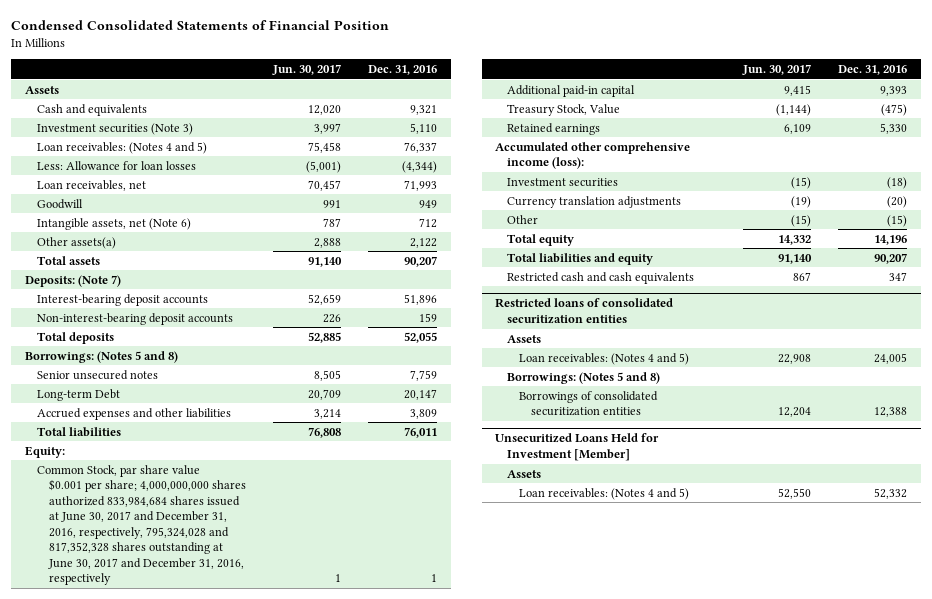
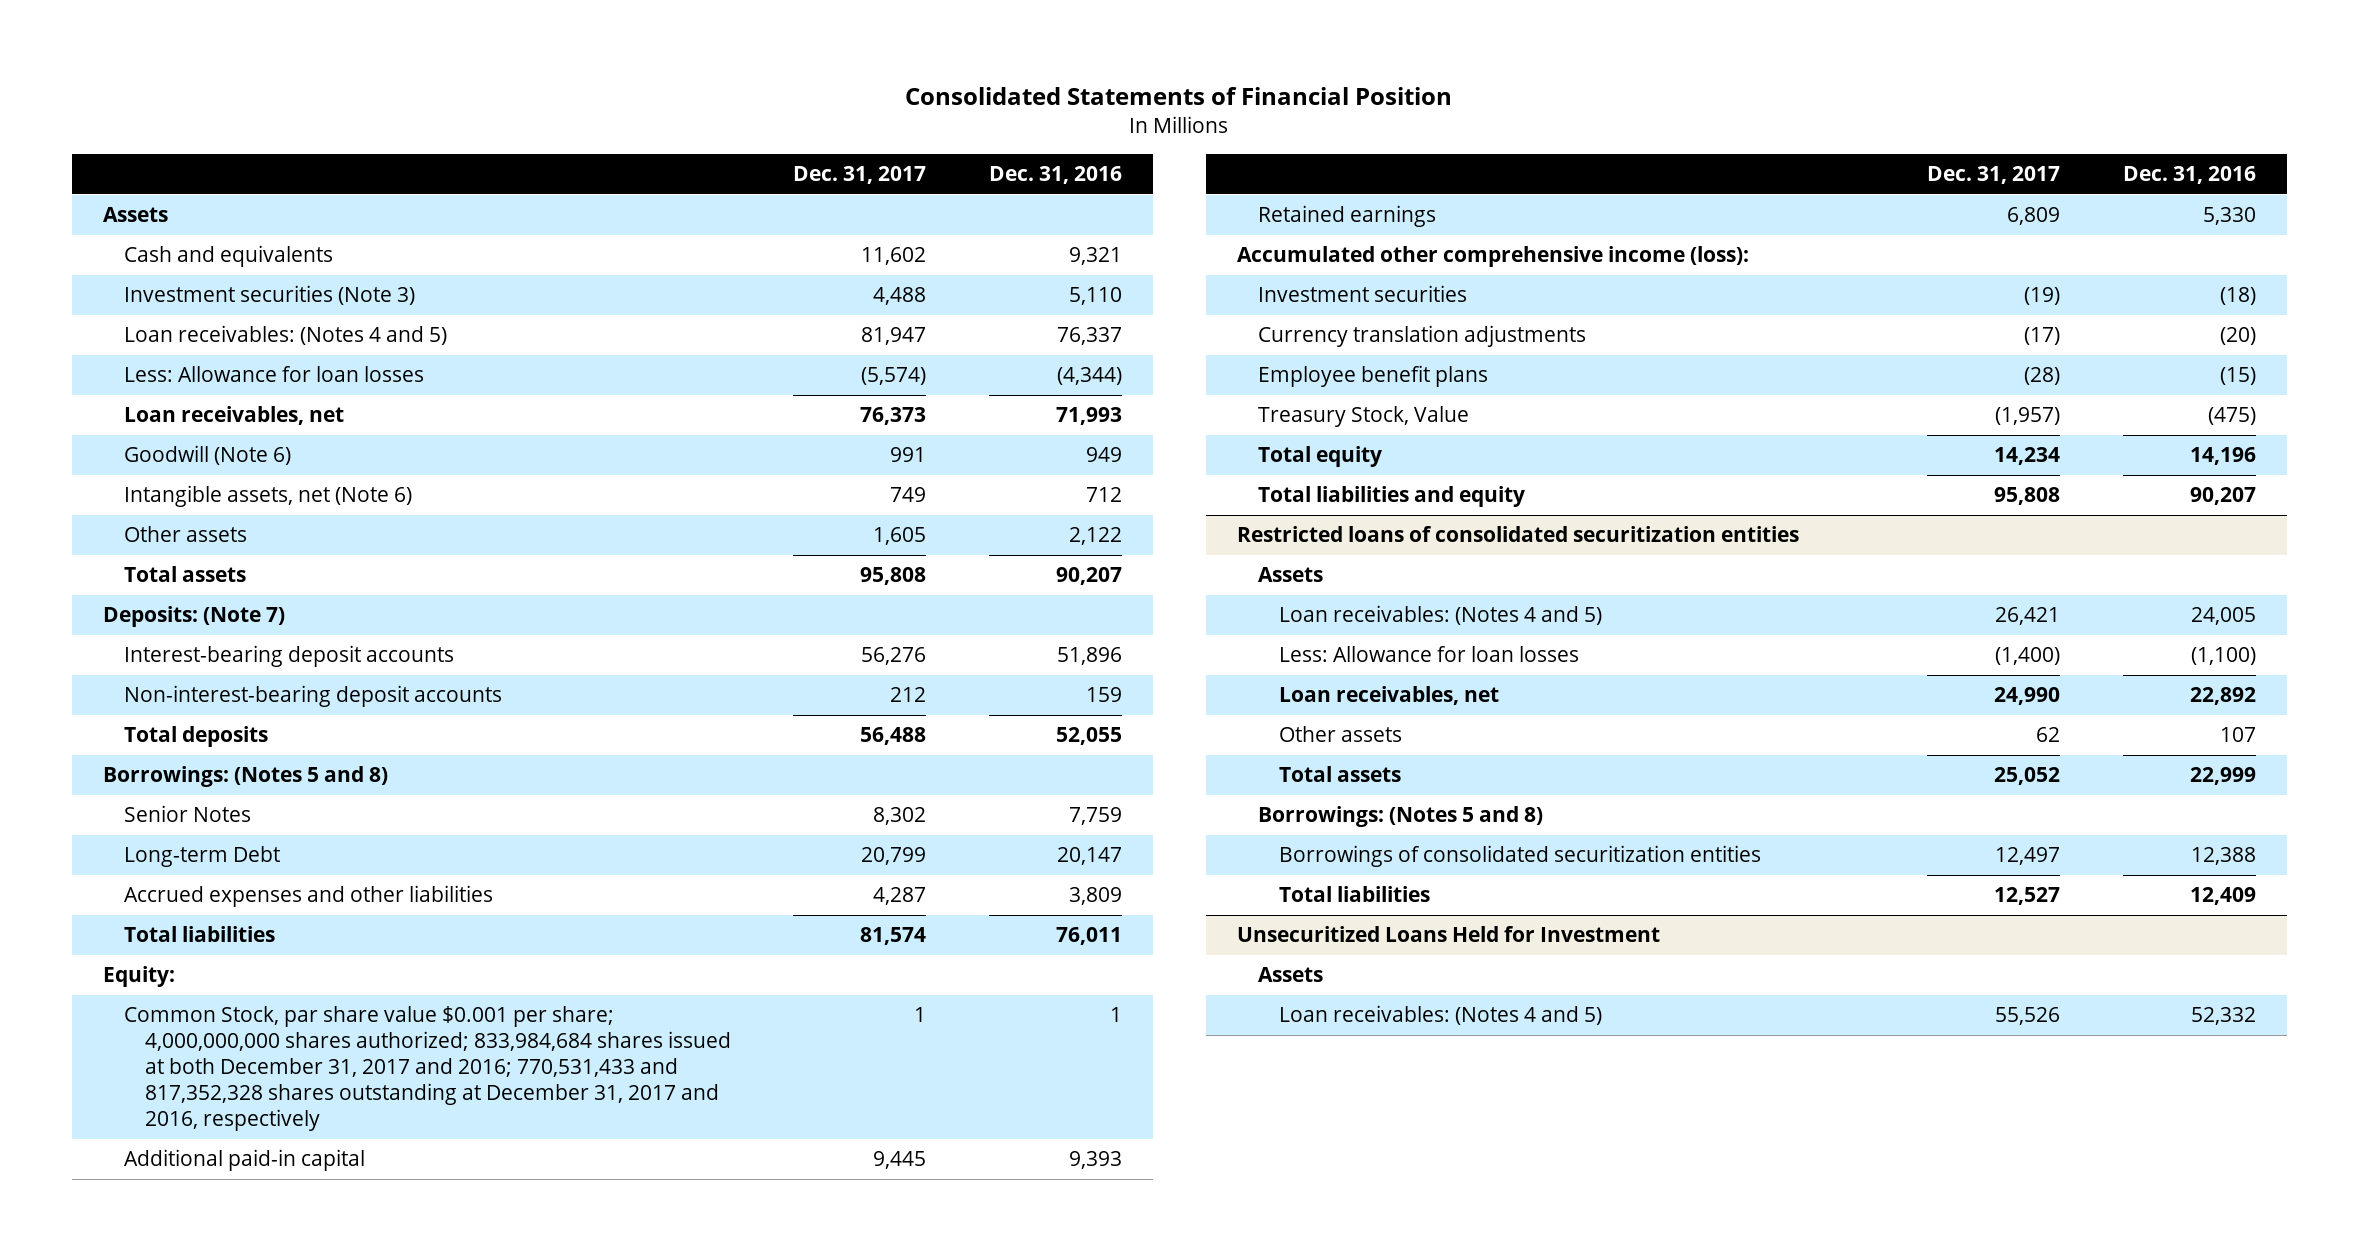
- Condensed Consolidated Statements of Financial Position
+ Consolidated Statements of Financial Position
- | Jun. 30, 2017 | Dec. 31, 2016
+ | Dec. 31, 2017 | Dec. 31, 2016
- Goodwill | 991 | 949
+ Goodwill (Note 6) | 991 | 949
- Other assets(a) | 2,888 | 2,122
+ Other assets | 1,605 | 2,122
- Senior unsecured notes | 8,505 | 7,759
+ Senior Notes | 8,302 | 7,759
- Common Stock, par share value $0.001 per share; 4,000,000,000 shares authorized 833,984,684 shares issued at June 30, 2017 and December 31, 2016, respectively, 795,324,028 and 817,352,328 shares outstanding at June 30, 2017 and December 31, 2016, respectively | 1 | 1
+ Common Stock, par share value $0.001 per share; 4,000,000,000 shares authorized; 833,984,684 shares issued at both December 31, 2017 and 2016; 770,531,433 and 817,352,328 shares outstanding at December 31, 2017 and 2016, respectively | 1 | 1
- Other | (15) | (15)
+ Employee benefit plans | (28) | (15)
moved down: Treasury Stock, Value | (1,957) | (475)
- Restricted cash and cash equivalents | 867 | 347
@ Restricted loans of consolidated securitization entities
+ Less: Allowance for loan losses | (1,400) | (1,100)
+ Loan receivables, net | 24,990 | 22,892
+ Other assets | 62 | 107
+ Total assets | 25,052 | 22,999
- Unsecuritized Loans Held for Investment [Member]
@ Restricted loans of consolidated securitization entities
+ Total liabilities | 12,527 | 12,409
+ Unsecuritized Loans Held for Investment

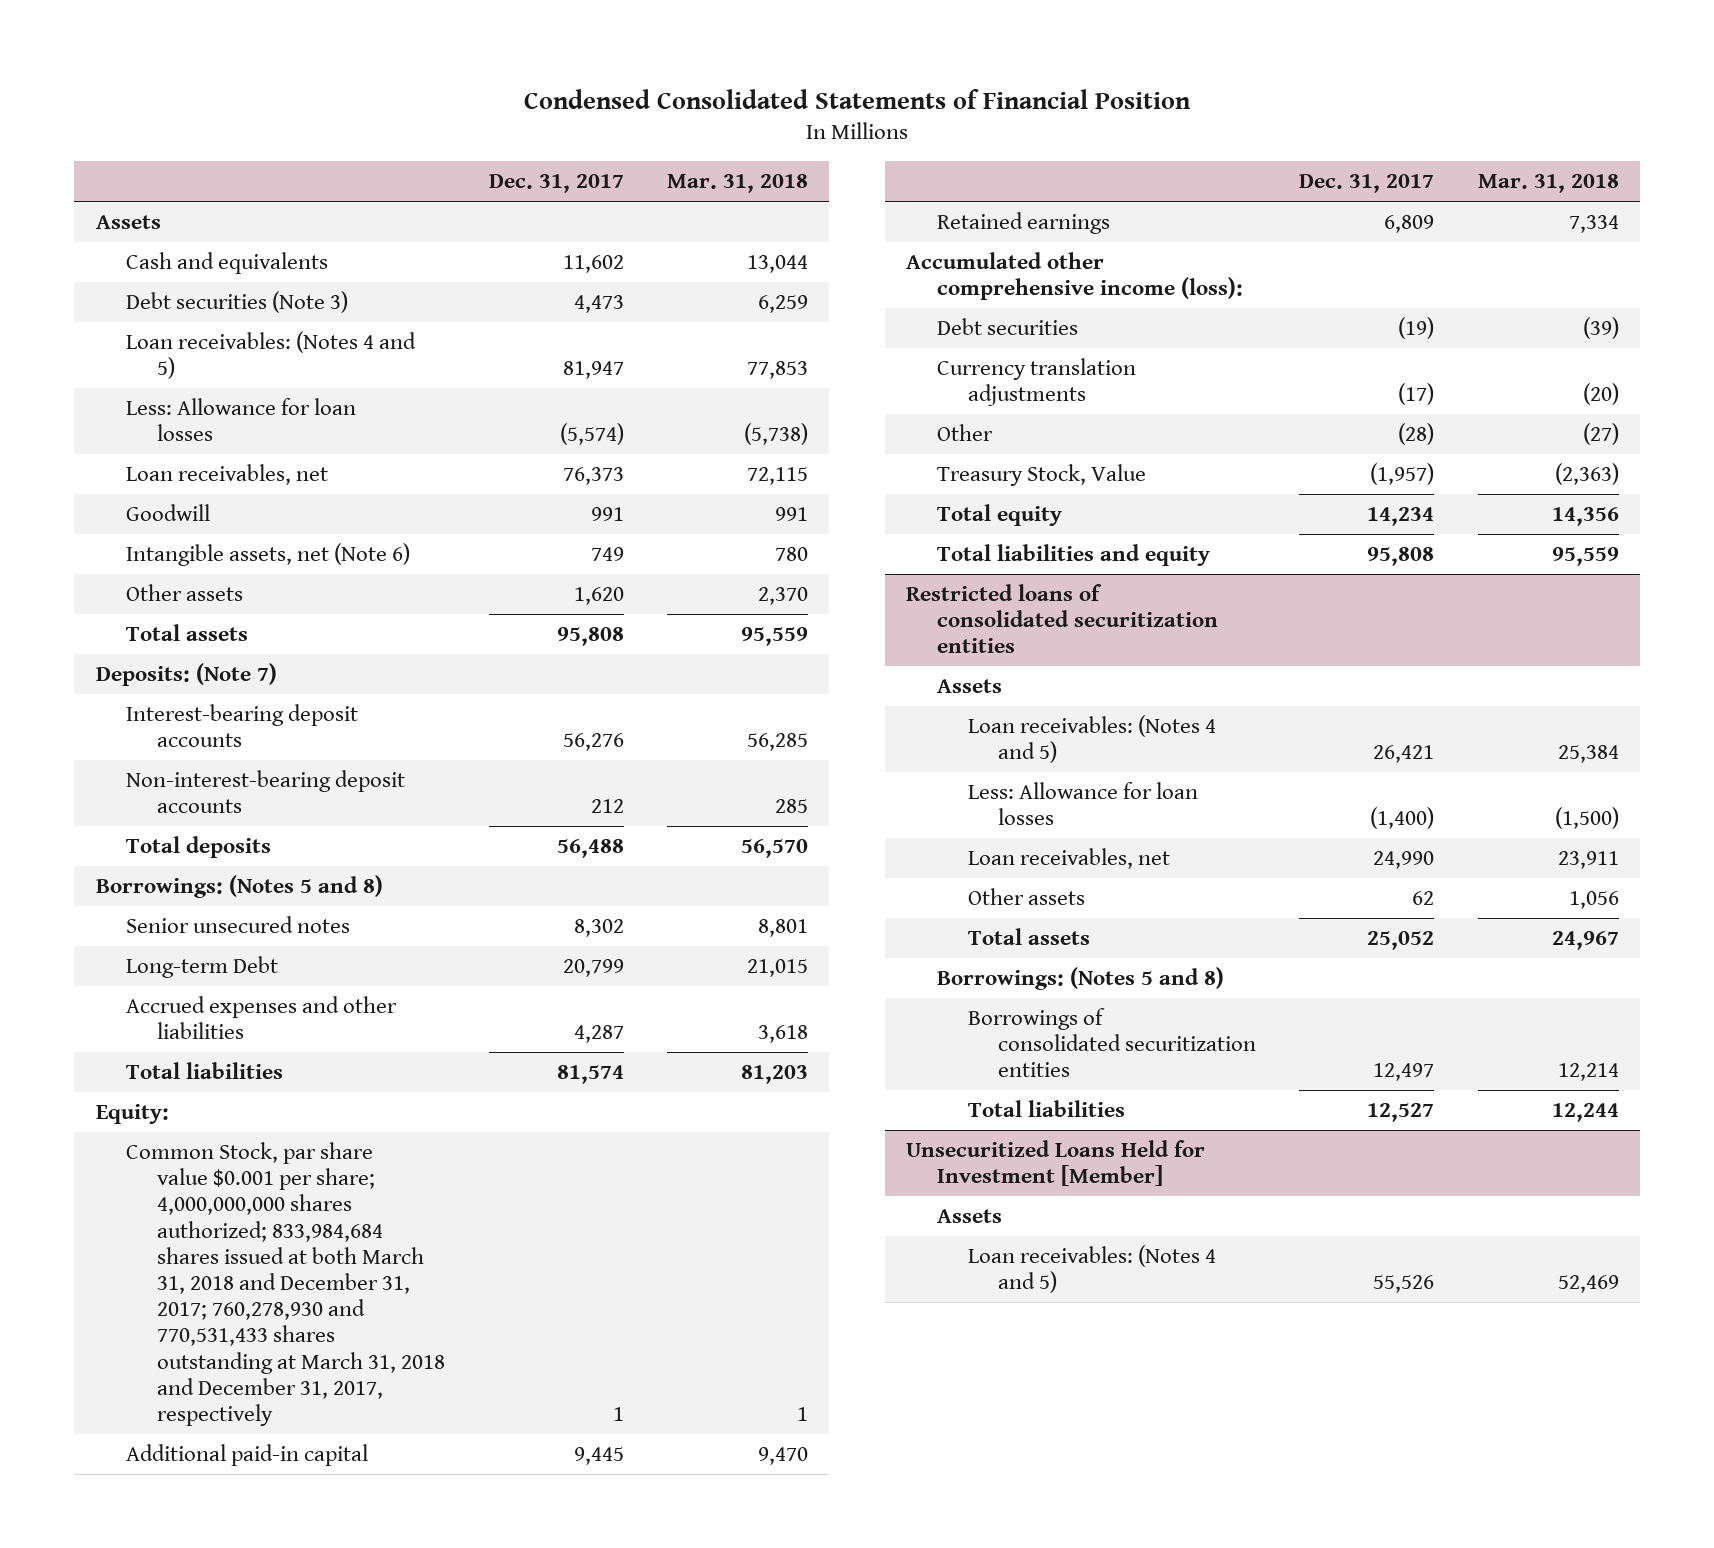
- Consolidated Statements of Financial Position
+ Condensed Consolidated Statements of Financial Position
- | Dec. 31, 2017 | Dec. 31, 2016
+ | Dec. 31, 2017 | Mar. 31, 2018
- Investment securities (Note 3) | 4,488 | 5,110
+ Debt securities (Note 3) | 4,473 | 6,259
- Goodwill (Note 6) | 991 | 949
+ Goodwill | 991 | 991
- Other assets | 1,605 | 2,122
+ Other assets | 1,620 | 2,370
- Senior Notes | 8,302 | 7,759
+ Senior unsecured notes | 8,302 | 8,801
- Common Stock, par share value $0.001 per share; 4,000,000,000 shares authorized; 833,984,684 shares issued at both December 31, 2017 and 2016; 770,531,433 and 817,352,328 shares outstanding at December 31, 2017 and 2016, respectively | 1 | 1
+ Common Stock, par share value $0.001 per share; 4,000,000,000 shares authorized; 833,984,684 shares issued at both March 31, 2018 and December 31, 2017; 760,278,930 and 770,531,433 shares outstanding at March 31, 2018 and December 31, 2017, respectively | 1 | 1
- Investment securities | (19) | (18)
+ Debt securities | (19) | (39)
- Employee benefit plans | (28) | (15)
+ Other | (28) | (27)
- Unsecuritized Loans Held for Investment
+ Unsecuritized Loans Held for Investment [Member]

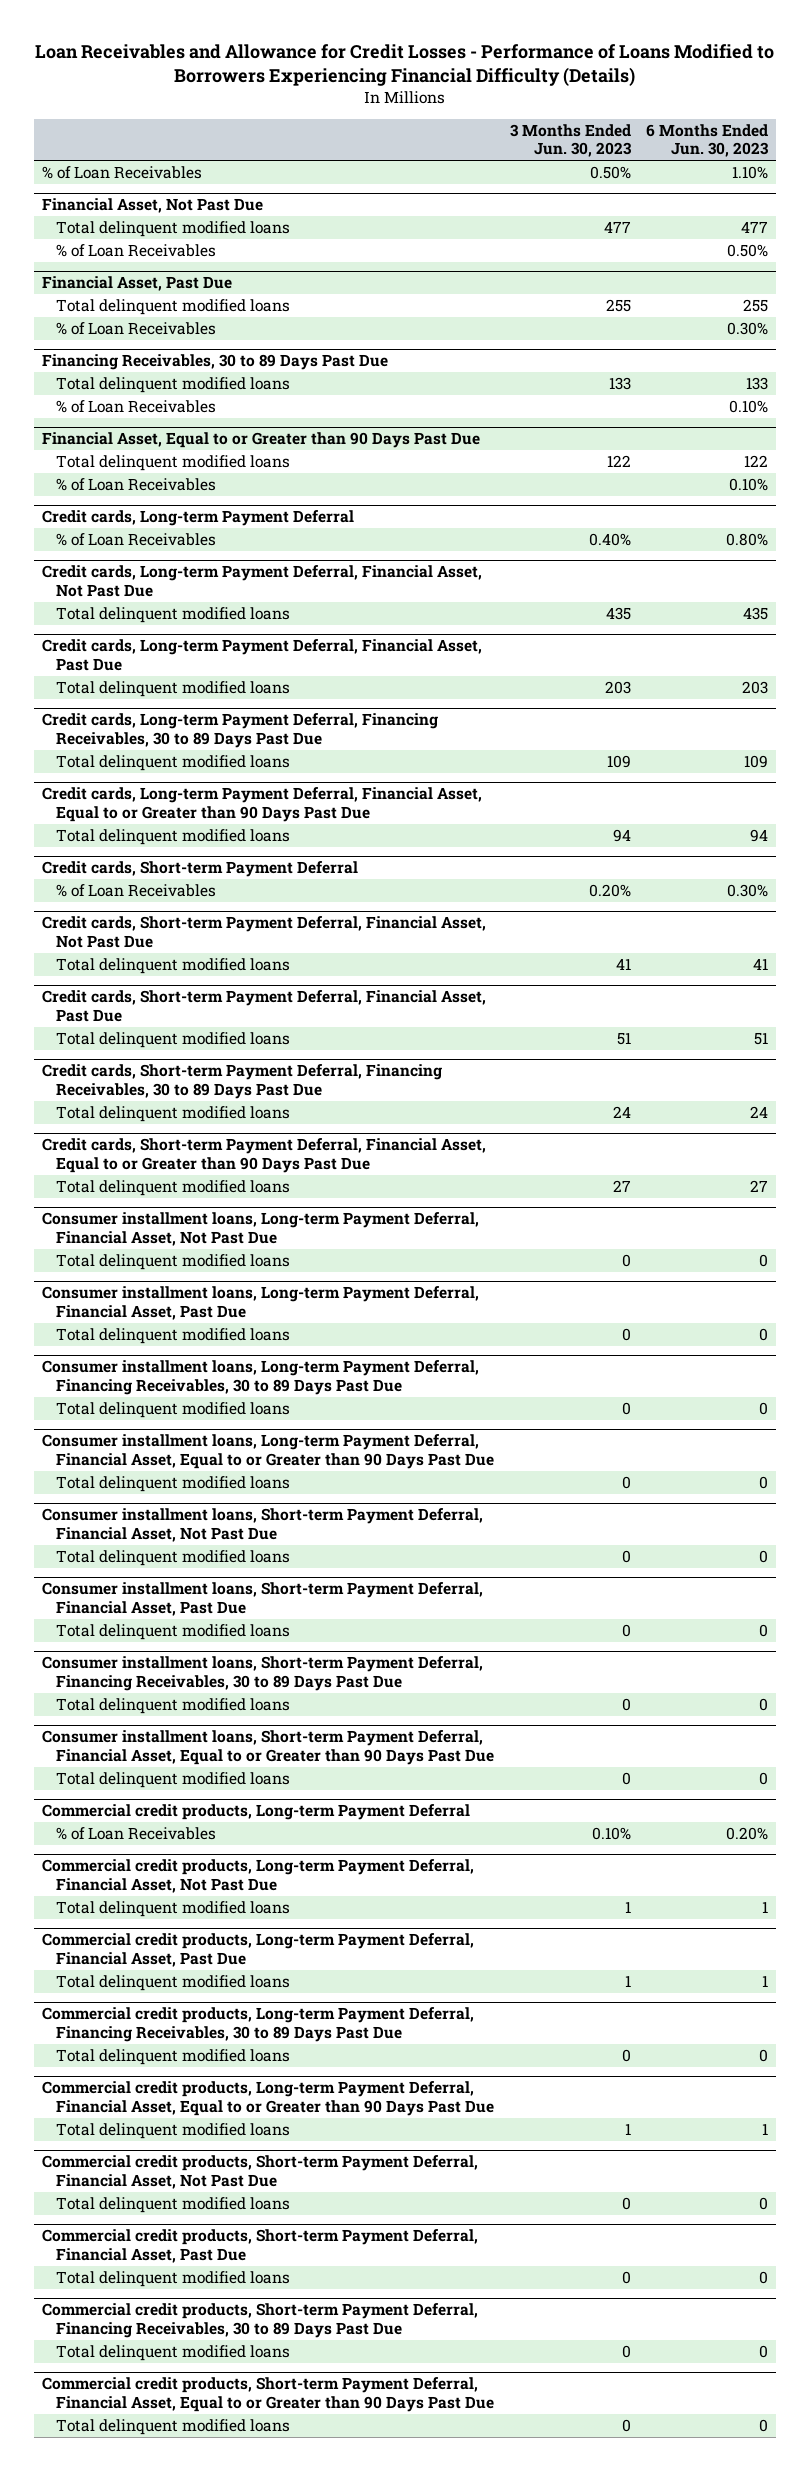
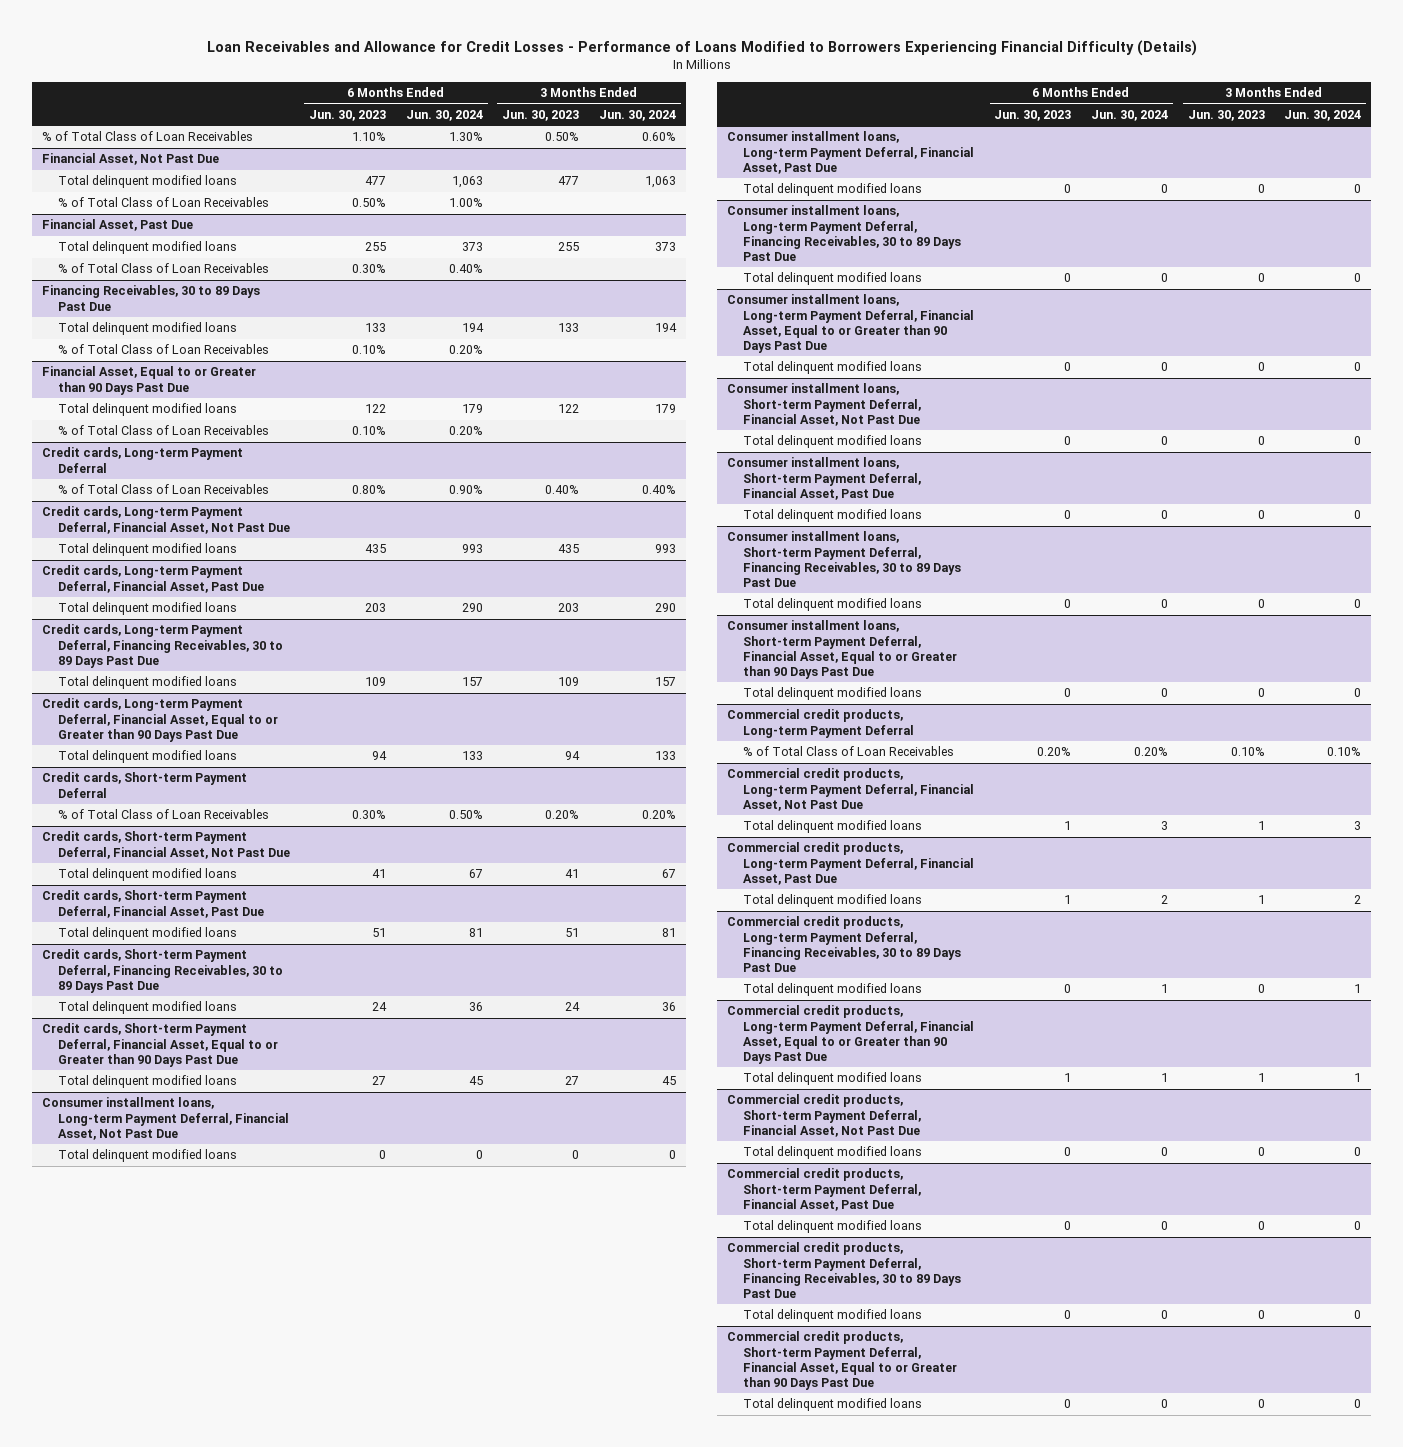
- | 3 Months Ended Jun. 30, 2023 | 6 Months Ended Jun. 30, 2023
+ | 6 Months Ended Jun. 30, 2023 | 6 Months Ended Jun. 30, 2024 | 3 Months Ended Jun. 30, 2023 | 3 Months Ended Jun. 30, 2024
- % of Loan Receivables | 0.50% | 1.10%
+ % of Total Class of Loan Receivables | 1.10% | 1.30% | 0.50% | 0.60%
@ Financial Asset, Not Past Due
- % of Loan Receivables | | 0.50%
+ % of Total Class of Loan Receivables | 0.50% | 1.00% | |
@ Financial Asset, Past Due
- % of Loan Receivables | | 0.30%
+ % of Total Class of Loan Receivables | 0.30% | 0.40% | |
@ Financing Receivables, 30 to 89 Days Past Due
- % of Loan Receivables | | 0.10%
+ % of Total Class of Loan Receivables | 0.10% | 0.20% | |
@ Financial Asset, Equal to or Greater than 90 Days Past Due
- % of Loan Receivables | | 0.10%
+ % of Total Class of Loan Receivables | 0.10% | 0.20% | |
@ Credit cards, Long-term Payment Deferral
- % of Loan Receivables | 0.40% | 0.80%
+ % of Total Class of Loan Receivables | 0.80% | 0.90% | 0.40% | 0.40%
@ Credit cards, Short-term Payment Deferral
- % of Loan Receivables | 0.20% | 0.30%
+ % of Total Class of Loan Receivables | 0.30% | 0.50% | 0.20% | 0.20%
@ Commercial credit products, Long-term Payment Deferral
- % of Loan Receivables | 0.10% | 0.20%
+ % of Total Class of Loan Receivables | 0.20% | 0.20% | 0.10% | 0.10%

